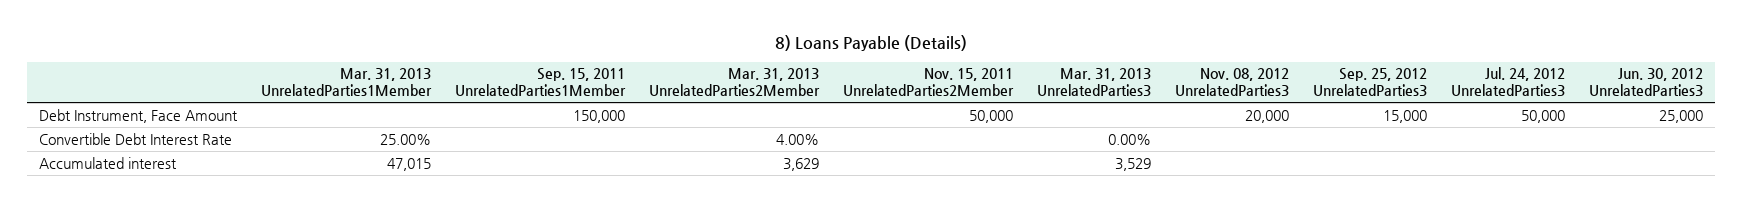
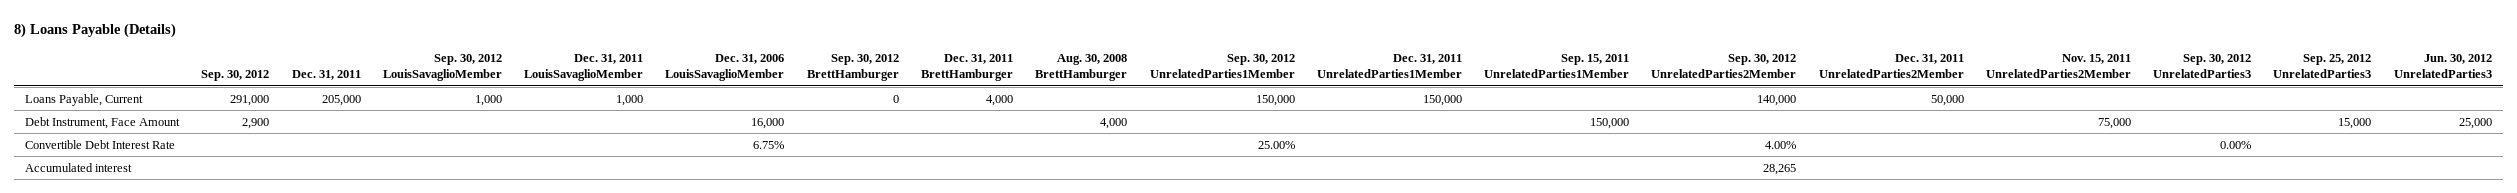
- | Mar. 31, 2013 UnrelatedParties1Member | Sep. 15, 2011 UnrelatedParties1Member | Mar. 31, 2013 UnrelatedParties2Member | Nov. 15, 2011 UnrelatedParties2Member | Mar. 31, 2013 UnrelatedParties3 | Nov. 08, 2012 UnrelatedParties3 | Sep. 25, 2012 UnrelatedParties3 | Jul. 24, 2012 UnrelatedParties3 | Jun. 30, 2012 UnrelatedParties3
+ | Sep. 30, 2012 | Dec. 31, 2011 | Sep. 30, 2012 LouisSavaglioMember | Dec. 31, 2011 LouisSavaglioMember | Dec. 31, 2006 LouisSavaglioMember | Sep. 30, 2012 BrettHamburger | Dec. 31, 2011 BrettHamburger | Aug. 30, 2008 BrettHamburger | Sep. 30, 2012 UnrelatedParties1Member | Dec. 31, 2011 UnrelatedParties1Member | Sep. 15, 2011 UnrelatedParties1Member | Sep. 30, 2012 UnrelatedParties2Member | Dec. 31, 2011 UnrelatedParties2Member | Nov. 15, 2011 UnrelatedParties2Member | Sep. 30, 2012 UnrelatedParties3 | Sep. 25, 2012 UnrelatedParties3 | Jun. 30, 2012 UnrelatedParties3
- Debt Instrument, Face Amount | | 150,000 | | 50,000 | | 20,000 | 15,000 | 50,000 | 25,000
+ Loans Payable, Current | 291,000 | 205,000 | 1,000 | 1,000 | | 0 | 4,000 | | 150,000 | 150,000 | | 140,000 | 50,000 | | | |
+ Debt Instrument, Face Amount | 2,900 | | | | 16,000 | | | 4,000 | | | 150,000 | | | 75,000 | | 15,000 | 25,000

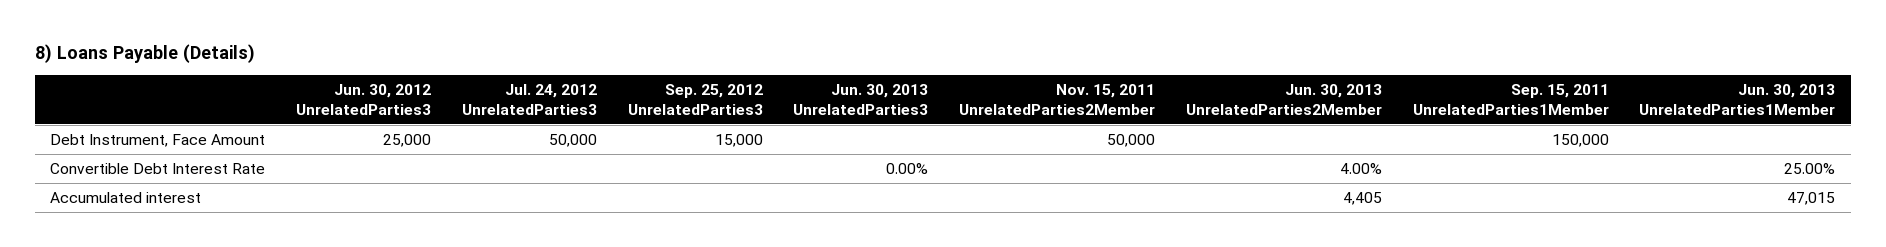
- | Sep. 30, 2012 | Dec. 31, 2011 | Sep. 30, 2012 LouisSavaglioMember | Dec. 31, 2011 LouisSavaglioMember | Dec. 31, 2006 LouisSavaglioMember | Sep. 30, 2012 BrettHamburger | Dec. 31, 2011 BrettHamburger | Aug. 30, 2008 BrettHamburger | Sep. 30, 2012 UnrelatedParties1Member | Dec. 31, 2011 UnrelatedParties1Member | Sep. 15, 2011 UnrelatedParties1Member | Sep. 30, 2012 UnrelatedParties2Member | Dec. 31, 2011 UnrelatedParties2Member | Nov. 15, 2011 UnrelatedParties2Member | Sep. 30, 2012 UnrelatedParties3 | Sep. 25, 2012 UnrelatedParties3 | Jun. 30, 2012 UnrelatedParties3
+ | Jun. 30, 2012 UnrelatedParties3 | Jul. 24, 2012 UnrelatedParties3 | Sep. 25, 2012 UnrelatedParties3 | Jun. 30, 2013 UnrelatedParties3 | Nov. 15, 2011 UnrelatedParties2Member | Jun. 30, 2013 UnrelatedParties2Member | Sep. 15, 2011 UnrelatedParties1Member | Jun. 30, 2013 UnrelatedParties1Member
- Loans Payable, Current | 291,000 | 205,000 | 1,000 | 1,000 | | 0 | 4,000 | | 150,000 | 150,000 | | 140,000 | 50,000 | | | |
- Debt Instrument, Face Amount | 2,900 | | | | 16,000 | | | 4,000 | | | 150,000 | | | 75,000 | | 15,000 | 25,000
+ Debt Instrument, Face Amount | 25,000 | 50,000 | 15,000 | | 50,000 | | 150,000 |

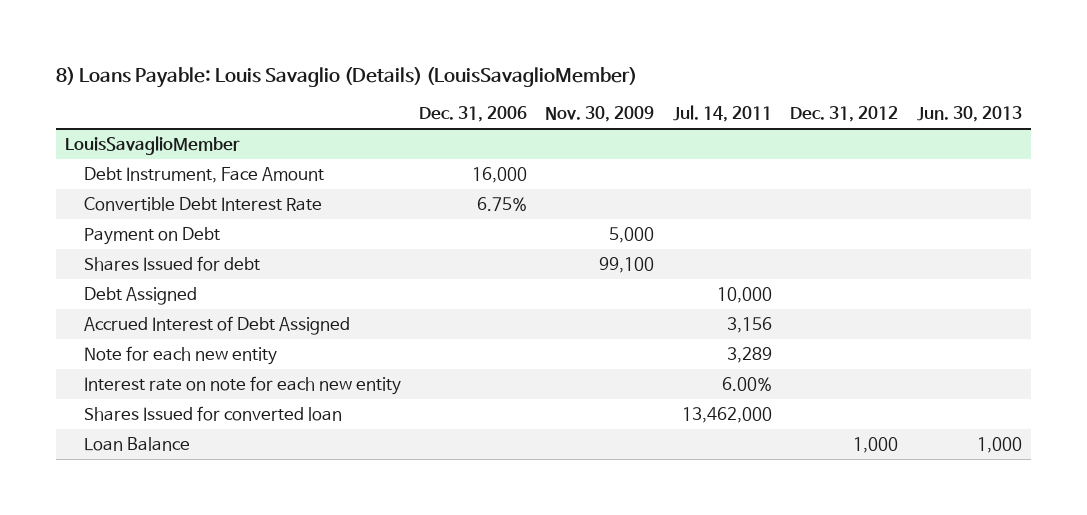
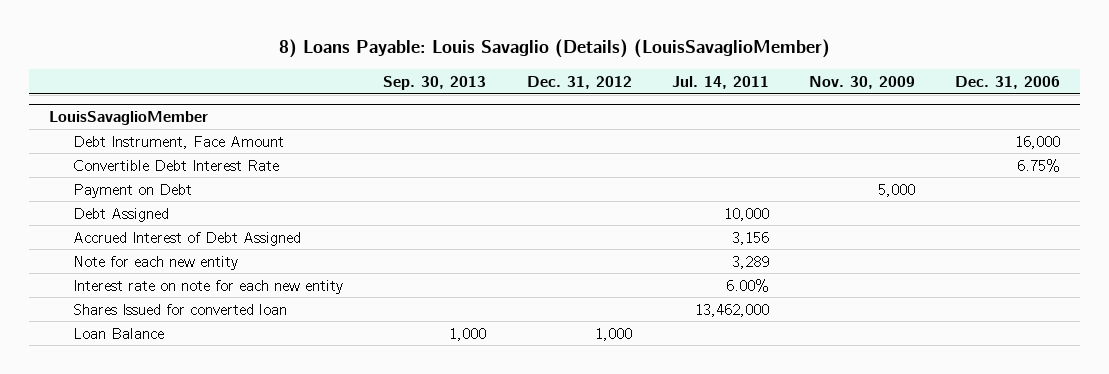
- | Dec. 31, 2006 | Nov. 30, 2009 | Jul. 14, 2011 | Dec. 31, 2012 | Jun. 30, 2013
+ | Sep. 30, 2013 | Dec. 31, 2012 | Jul. 14, 2011 | Nov. 30, 2009 | Dec. 31, 2006
@ LouisSavaglioMember
- Shares Issued for debt | | 99,100 | | |

